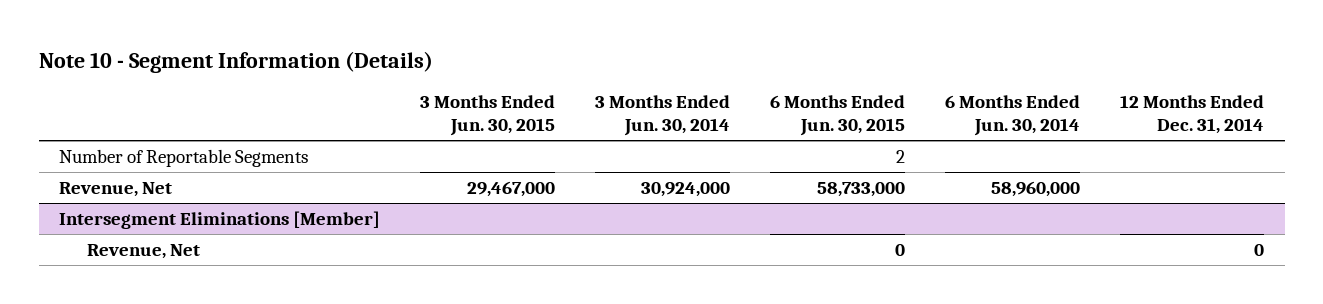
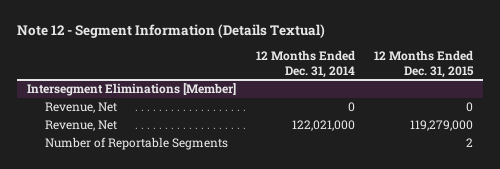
- Note 10 - Segment Information (Details)
+ Note 12 - Segment Information (Details Textual)
- | 3 Months Ended Jun. 30, 2015 | 3 Months Ended Jun. 30, 2014 | 6 Months Ended Jun. 30, 2015 | 6 Months Ended Jun. 30, 2014 | 12 Months Ended Dec. 31, 2014
+ | 12 Months Ended Dec. 31, 2014 | 12 Months Ended Dec. 31, 2015
- Number of Reportable Segments | | | 2 | |
- Revenue, Net | 29,467,000 | 30,924,000 | 58,733,000 | 58,960,000 |
@ Intersegment Eliminations [Member]
+ Revenue, Net | 122,021,000 | 119,279,000
+ Number of Reportable Segments | | 2

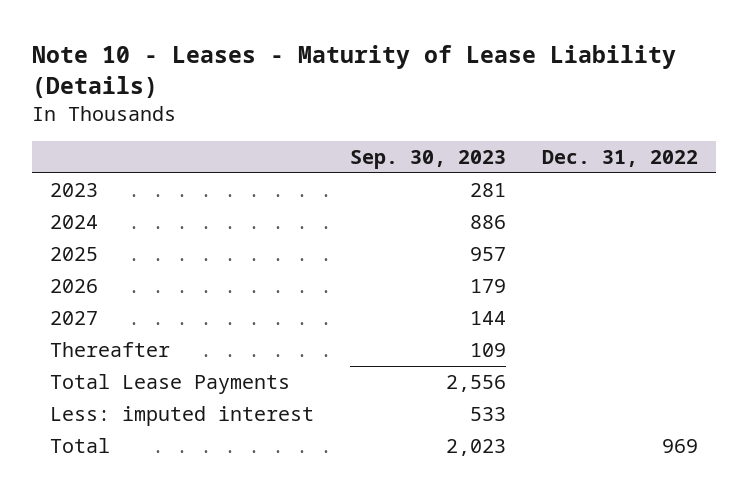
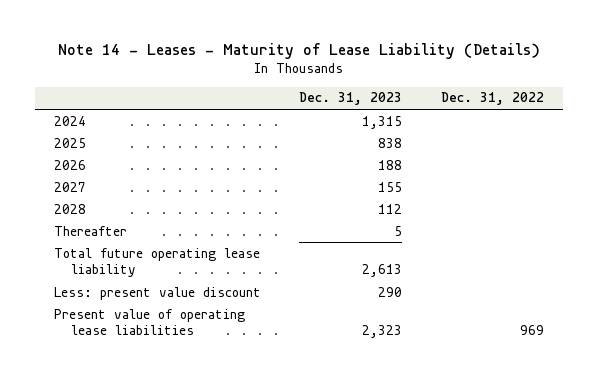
- Note 10 - Leases - Maturity of Lease Liability (Details)
+ Note 14 - Leases - Maturity of Lease Liability (Details)
- | Sep. 30, 2023 | Dec. 31, 2022
+ | Dec. 31, 2023 | Dec. 31, 2022
- 2023 | 281 |
+ 2028 | 112 |
- Total Lease Payments | 2,556 |
- Less: imputed interest | 533 |
- Total | 2,023 | 969
+ Total future operating lease liability | 2,613 |
+ Less: present value discount | 290 |
+ Present value of operating lease liabilities | 2,323 | 969

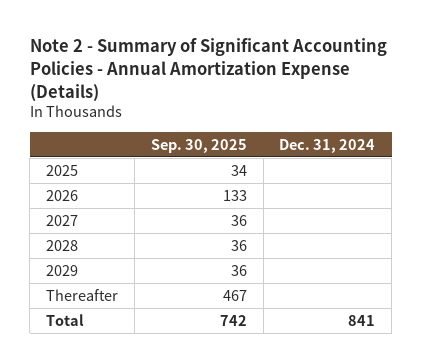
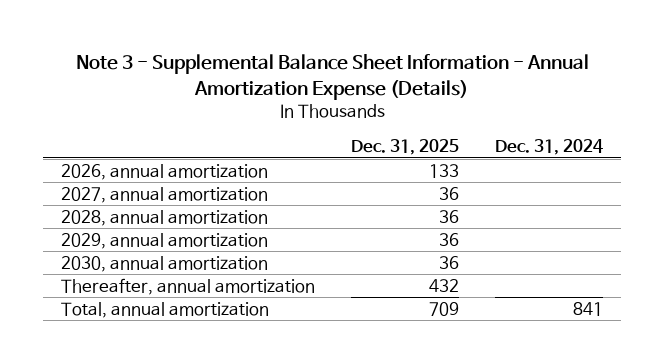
- Note 2 - Summary of Significant Accounting Policies - Annual Amortization Expense (Details)
+ Note 3 - Supplemental Balance Sheet Information - Annual Amortization Expense (Details)
- | Sep. 30, 2025 | Dec. 31, 2024
+ | Dec. 31, 2025 | Dec. 31, 2024
- 2025 | 34 |
- 2026 | 133 |
- 2027 | 36 |
- 2028 | 36 |
- 2029 | 36 |
- Thereafter | 467 |
- Total | 742 | 841
+ 2026, annual amortization | 133 |
+ 2027, annual amortization | 36 |
+ 2028, annual amortization | 36 |
+ 2029, annual amortization | 36 |
+ 2030, annual amortization | 36 |
+ Thereafter, annual amortization | 432 |
+ Total, annual amortization | 709 | 841

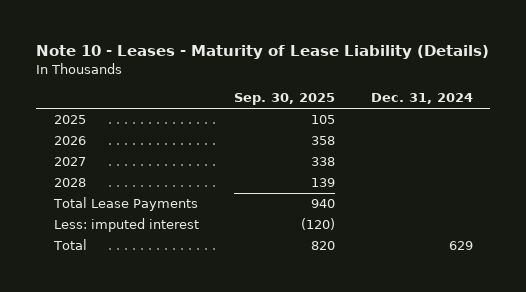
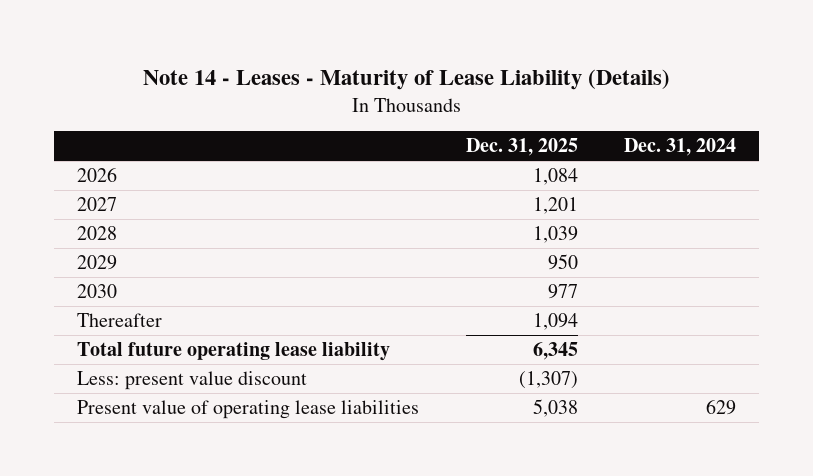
- Note 10 - Leases - Maturity of Lease Liability (Details)
+ Note 14 - Leases - Maturity of Lease Liability (Details)
- | Sep. 30, 2025 | Dec. 31, 2024
+ | Dec. 31, 2025 | Dec. 31, 2024
- 2025 | 105 |
- Total Lease Payments | 940 |
- Less: imputed interest | (120) |
- Total | 820 | 629
+ 2029 | 950 |
+ 2030 | 977 |
+ Thereafter | 1,094 |
+ Total future operating lease liability | 6,345 |
+ Less: present value discount | (1,307) |
+ Present value of operating lease liabilities | 5,038 | 629

